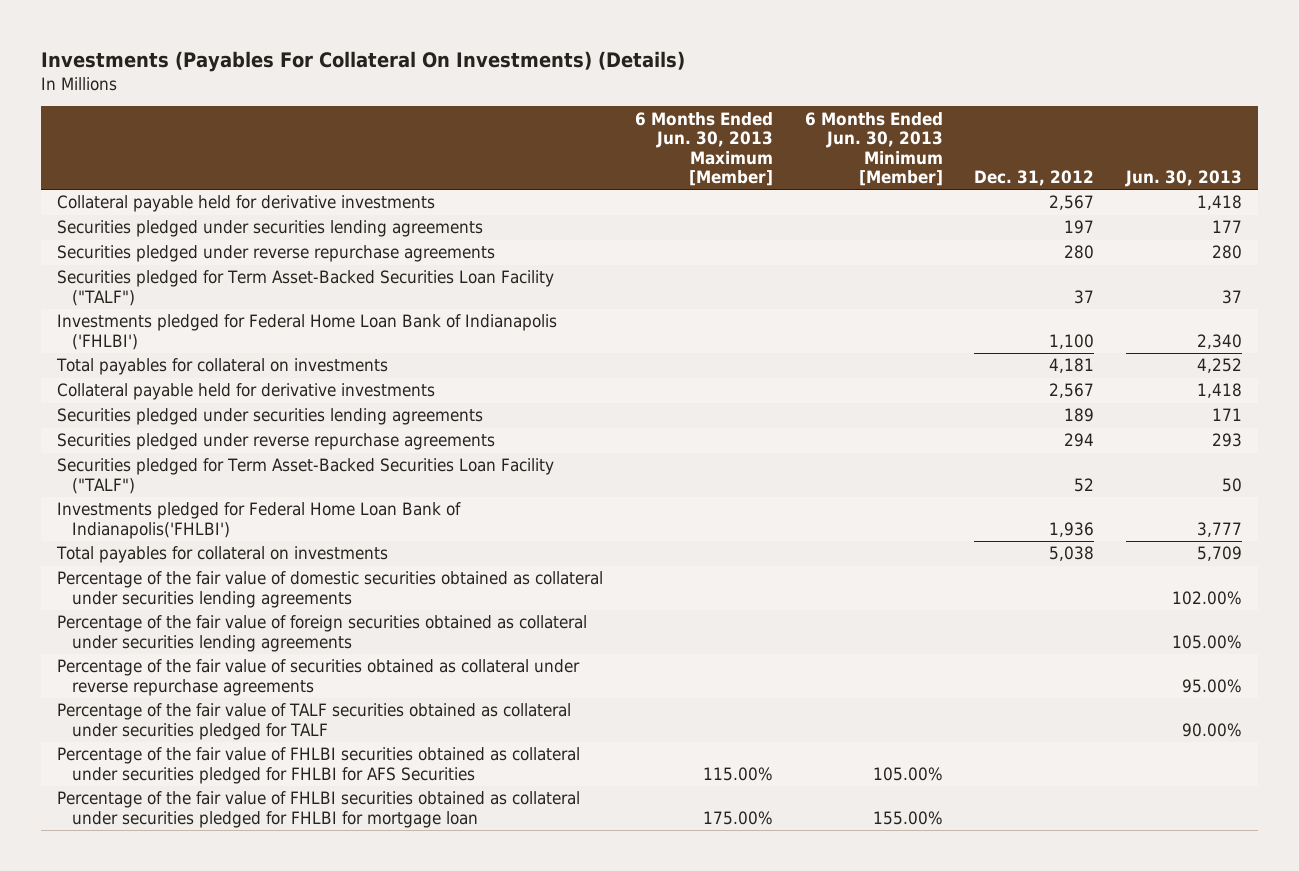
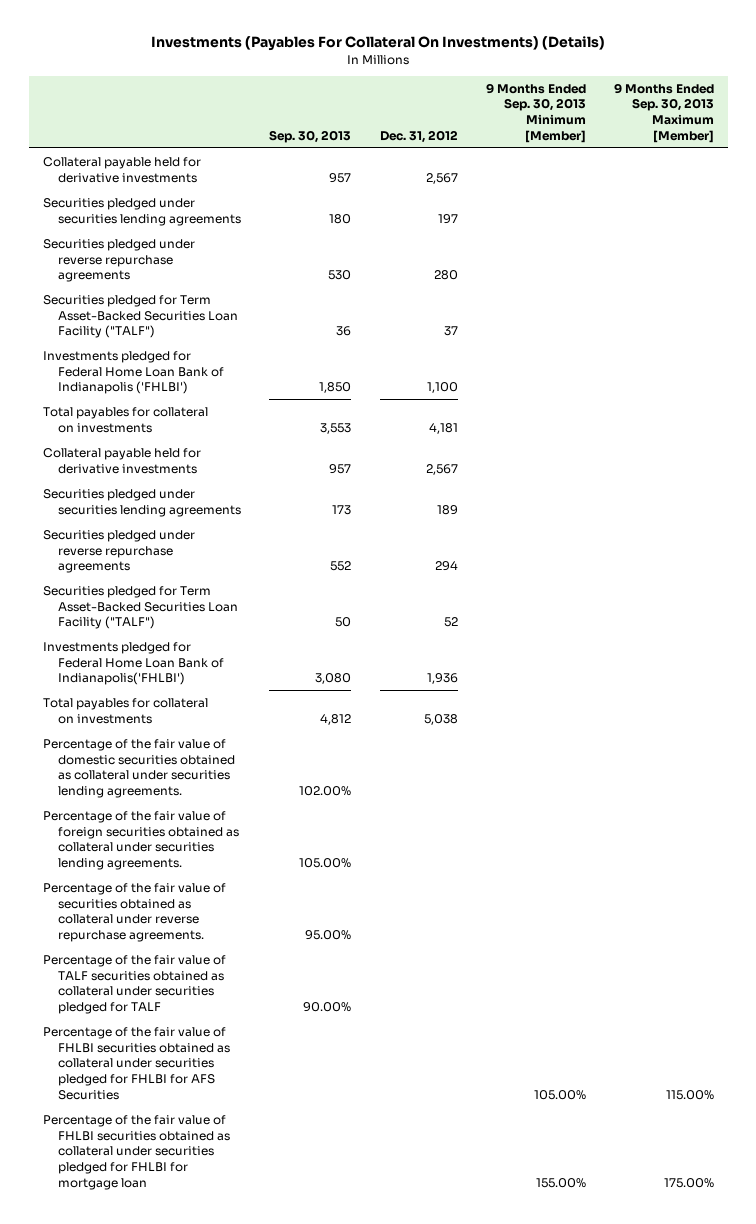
- | 6 Months Ended Jun. 30, 2013 Maximum [Member] | 6 Months Ended Jun. 30, 2013 Minimum [Member] | Dec. 31, 2012 | Jun. 30, 2013
+ | Sep. 30, 2013 | Dec. 31, 2012 | 9 Months Ended Sep. 30, 2013 Minimum [Member] | 9 Months Ended Sep. 30, 2013 Maximum [Member]
- Percentage of the fair value of domestic securities obtained as collateral under securities lending agreements | | | | 102.00%
- Percentage of the fair value of foreign securities obtained as collateral under securities lending agreements | | | | 105.00%
- Percentage of the fair value of securities obtained as collateral under reverse repurchase agreements | | | | 95.00%
+ Percentage of the fair value of domestic securities obtained as collateral under securities lending agreements. | 102.00% | | |
+ Percentage of the fair value of foreign securities obtained as collateral under securities lending agreements. | 105.00% | | |
+ Percentage of the fair value of securities obtained as collateral under reverse repurchase agreements. | 95.00% | | |

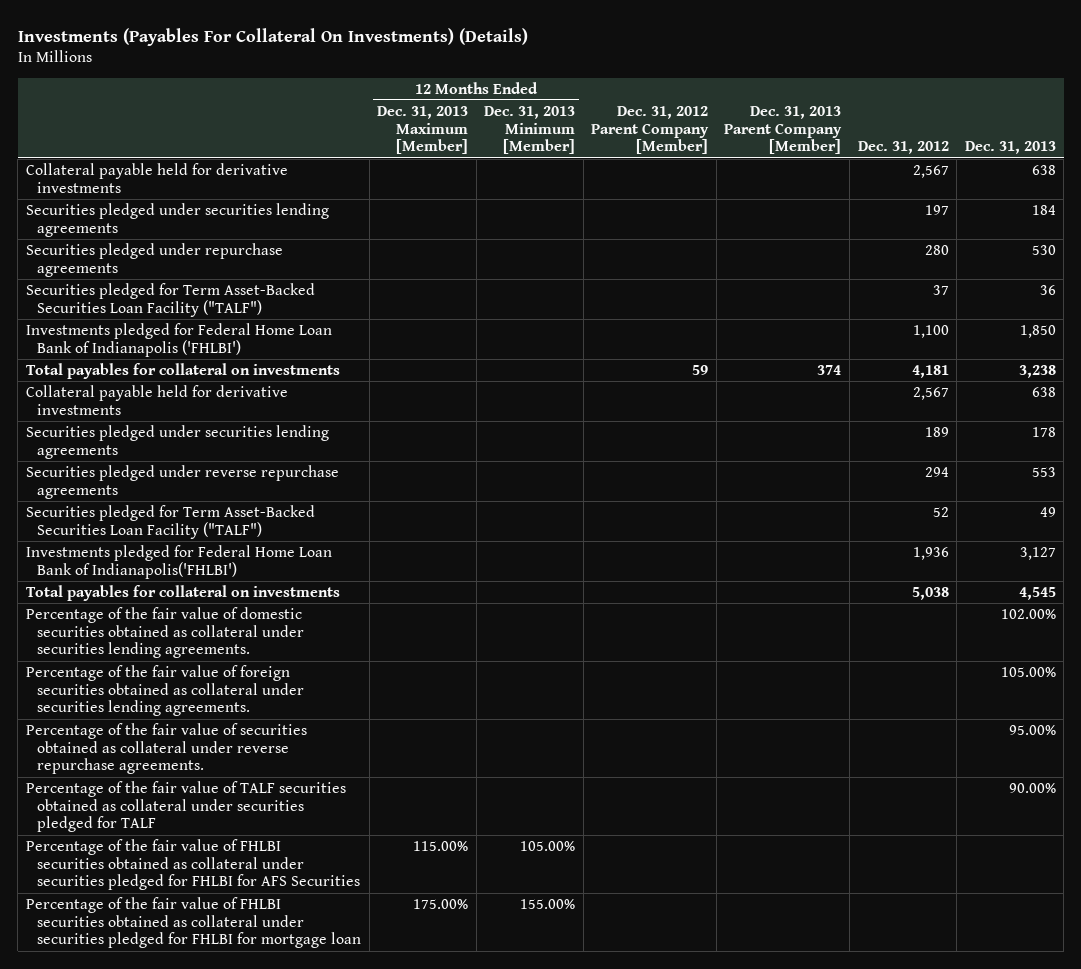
- | Sep. 30, 2013 | Dec. 31, 2012 | 9 Months Ended Sep. 30, 2013 Minimum [Member] | 9 Months Ended Sep. 30, 2013 Maximum [Member]
+ | 12 Months Ended Dec. 31, 2013 Maximum [Member] | 12 Months Ended Dec. 31, 2013 Minimum [Member] | Dec. 31, 2012 Parent Company [Member] | Dec. 31, 2013 Parent Company [Member] | Dec. 31, 2012 | Dec. 31, 2013
- Securities pledged under reverse repurchase agreements | 530 | 280 | |
+ Securities pledged under repurchase agreements | | | | | 280 | 530

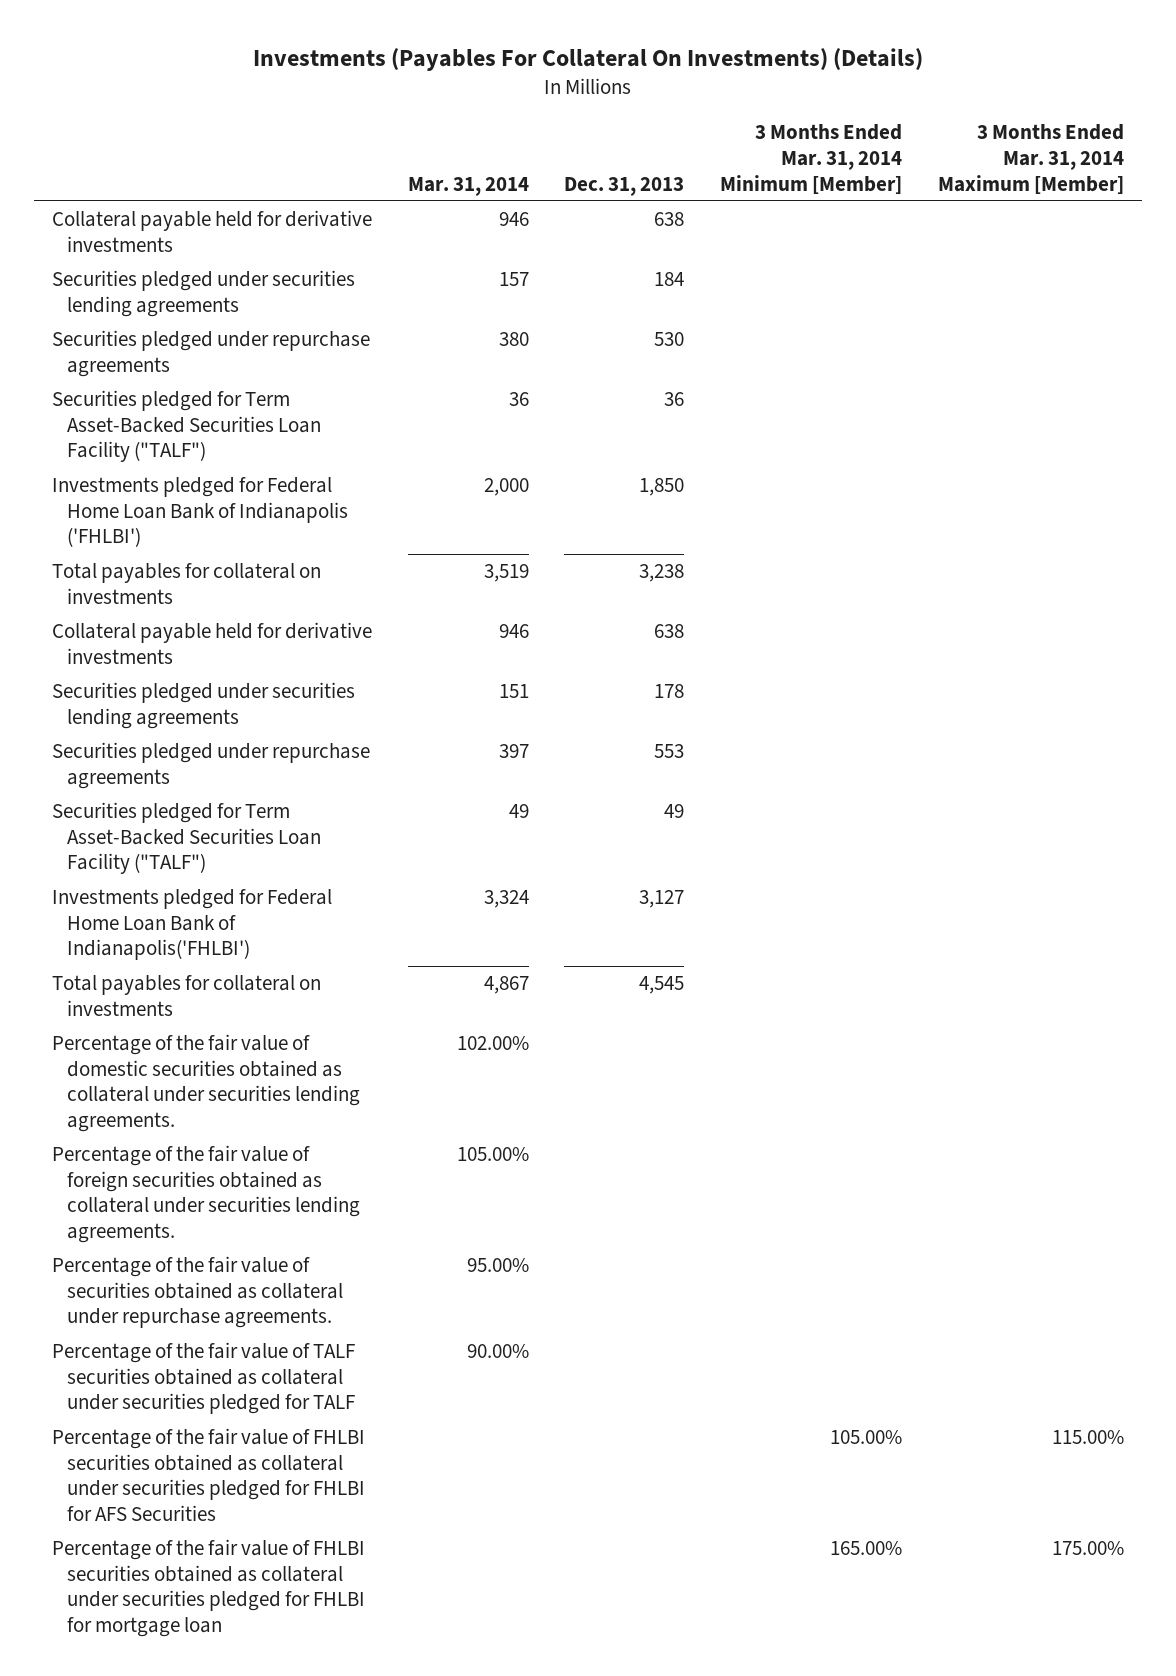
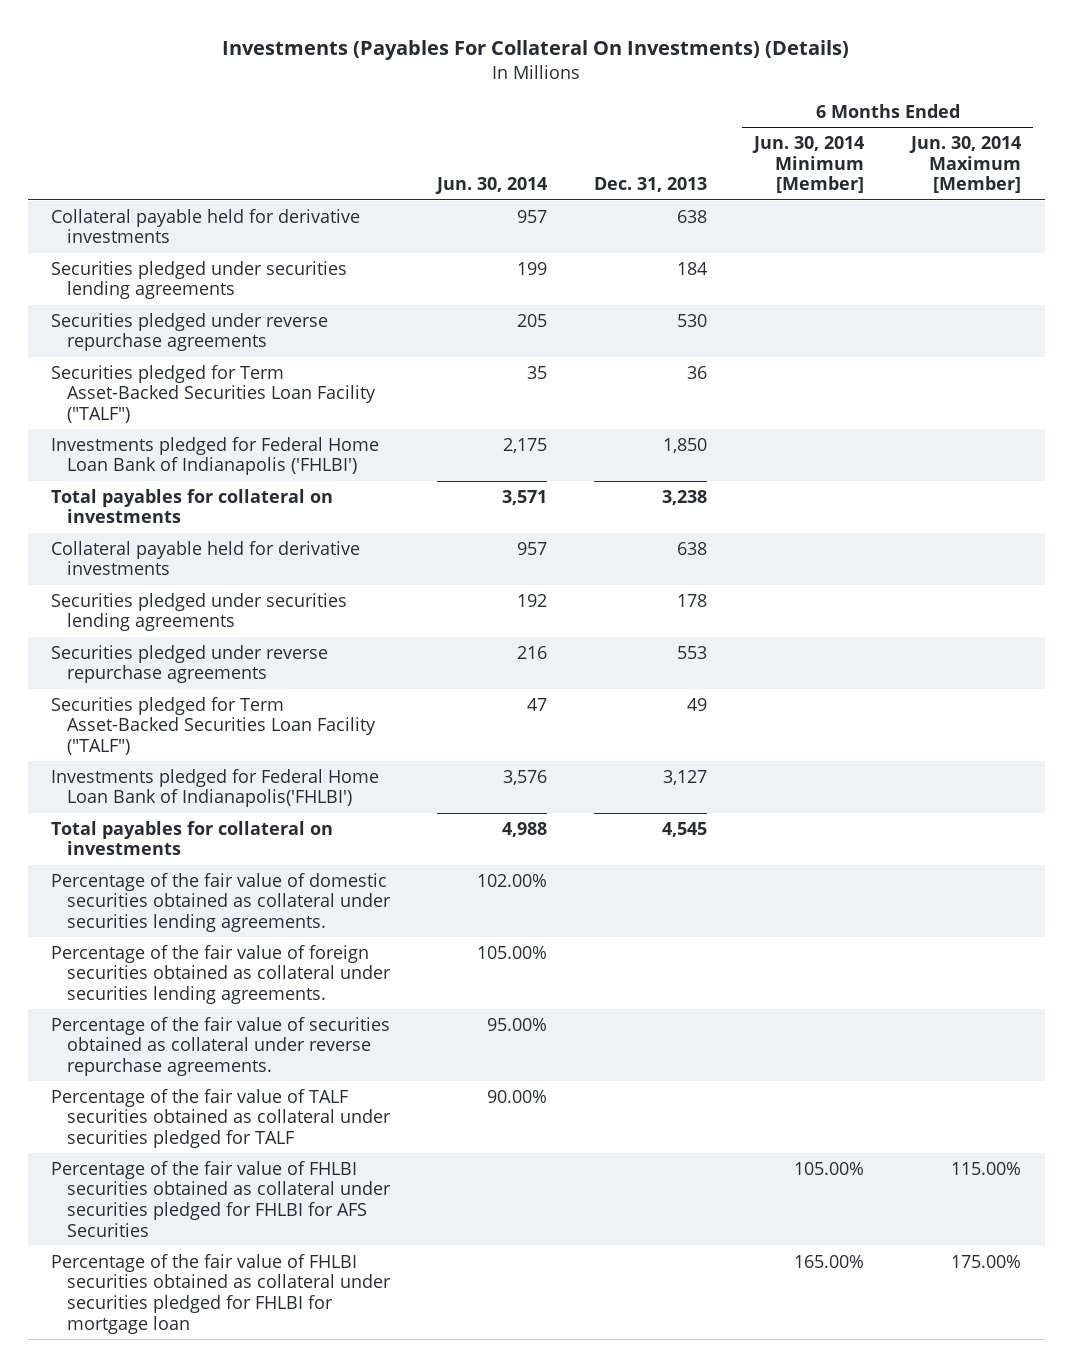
- | Mar. 31, 2014 | Dec. 31, 2013 | 3 Months Ended Mar. 31, 2014 Minimum [Member] | 3 Months Ended Mar. 31, 2014 Maximum [Member]
+ | Jun. 30, 2014 | Dec. 31, 2013 | 6 Months Ended Jun. 30, 2014 Minimum [Member] | 6 Months Ended Jun. 30, 2014 Maximum [Member]
- Securities pledged under repurchase agreements | 380 | 530 | |
+ Securities pledged under reverse repurchase agreements | 205 | 530 | |
- Securities pledged under repurchase agreements | 397 | 553 | |
+ Securities pledged under reverse repurchase agreements | 216 | 553 | |
- Percentage of the fair value of securities obtained as collateral under repurchase agreements. | 95.00% | | |
+ Percentage of the fair value of securities obtained as collateral under reverse repurchase agreements. | 95.00% | | |

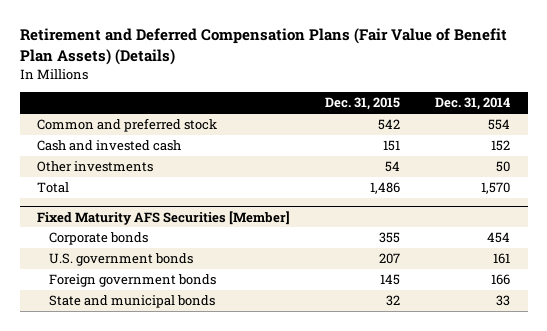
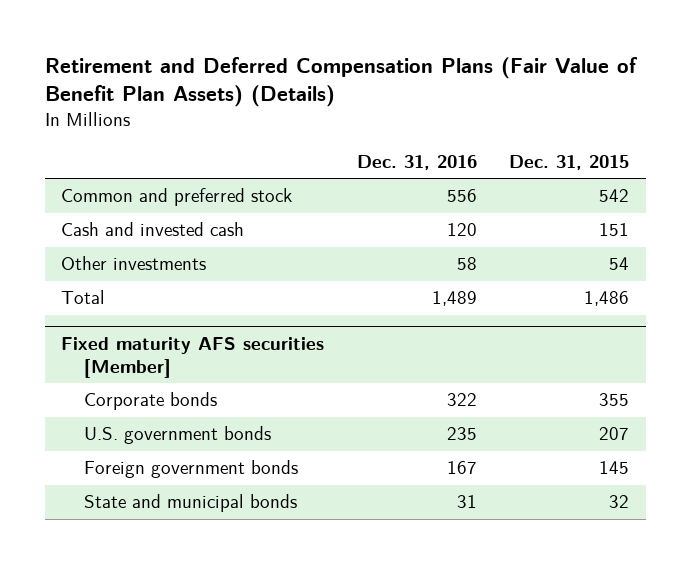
- | Dec. 31, 2015 | Dec. 31, 2014
+ | Dec. 31, 2016 | Dec. 31, 2015
- Fixed Maturity AFS Securities [Member]
+ Fixed maturity AFS securities [Member]

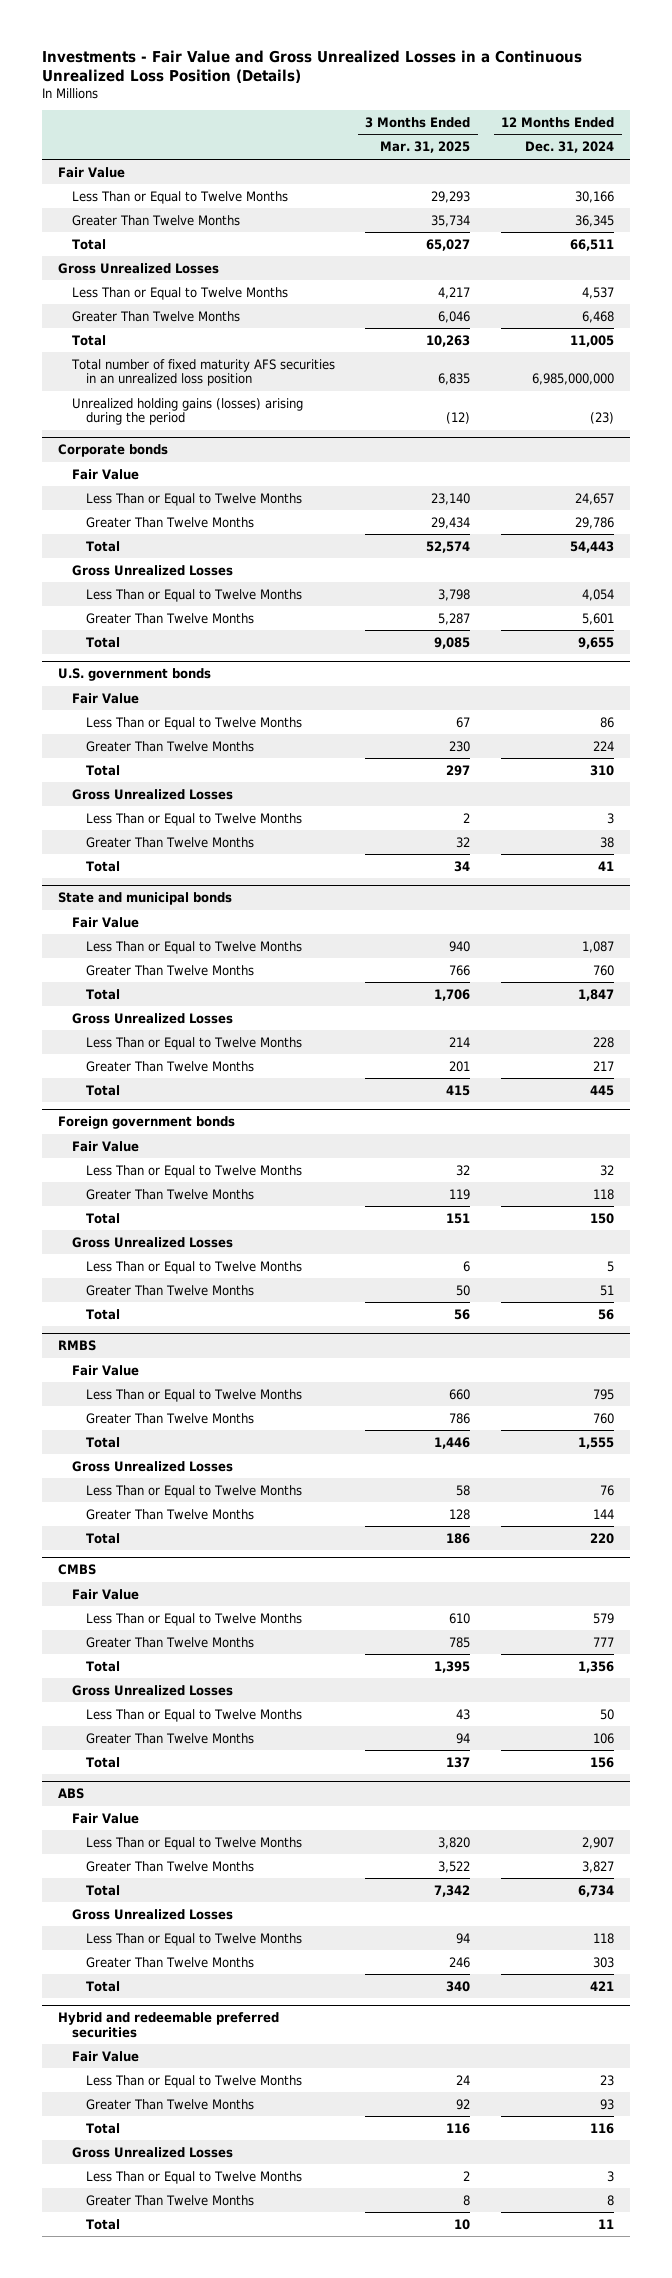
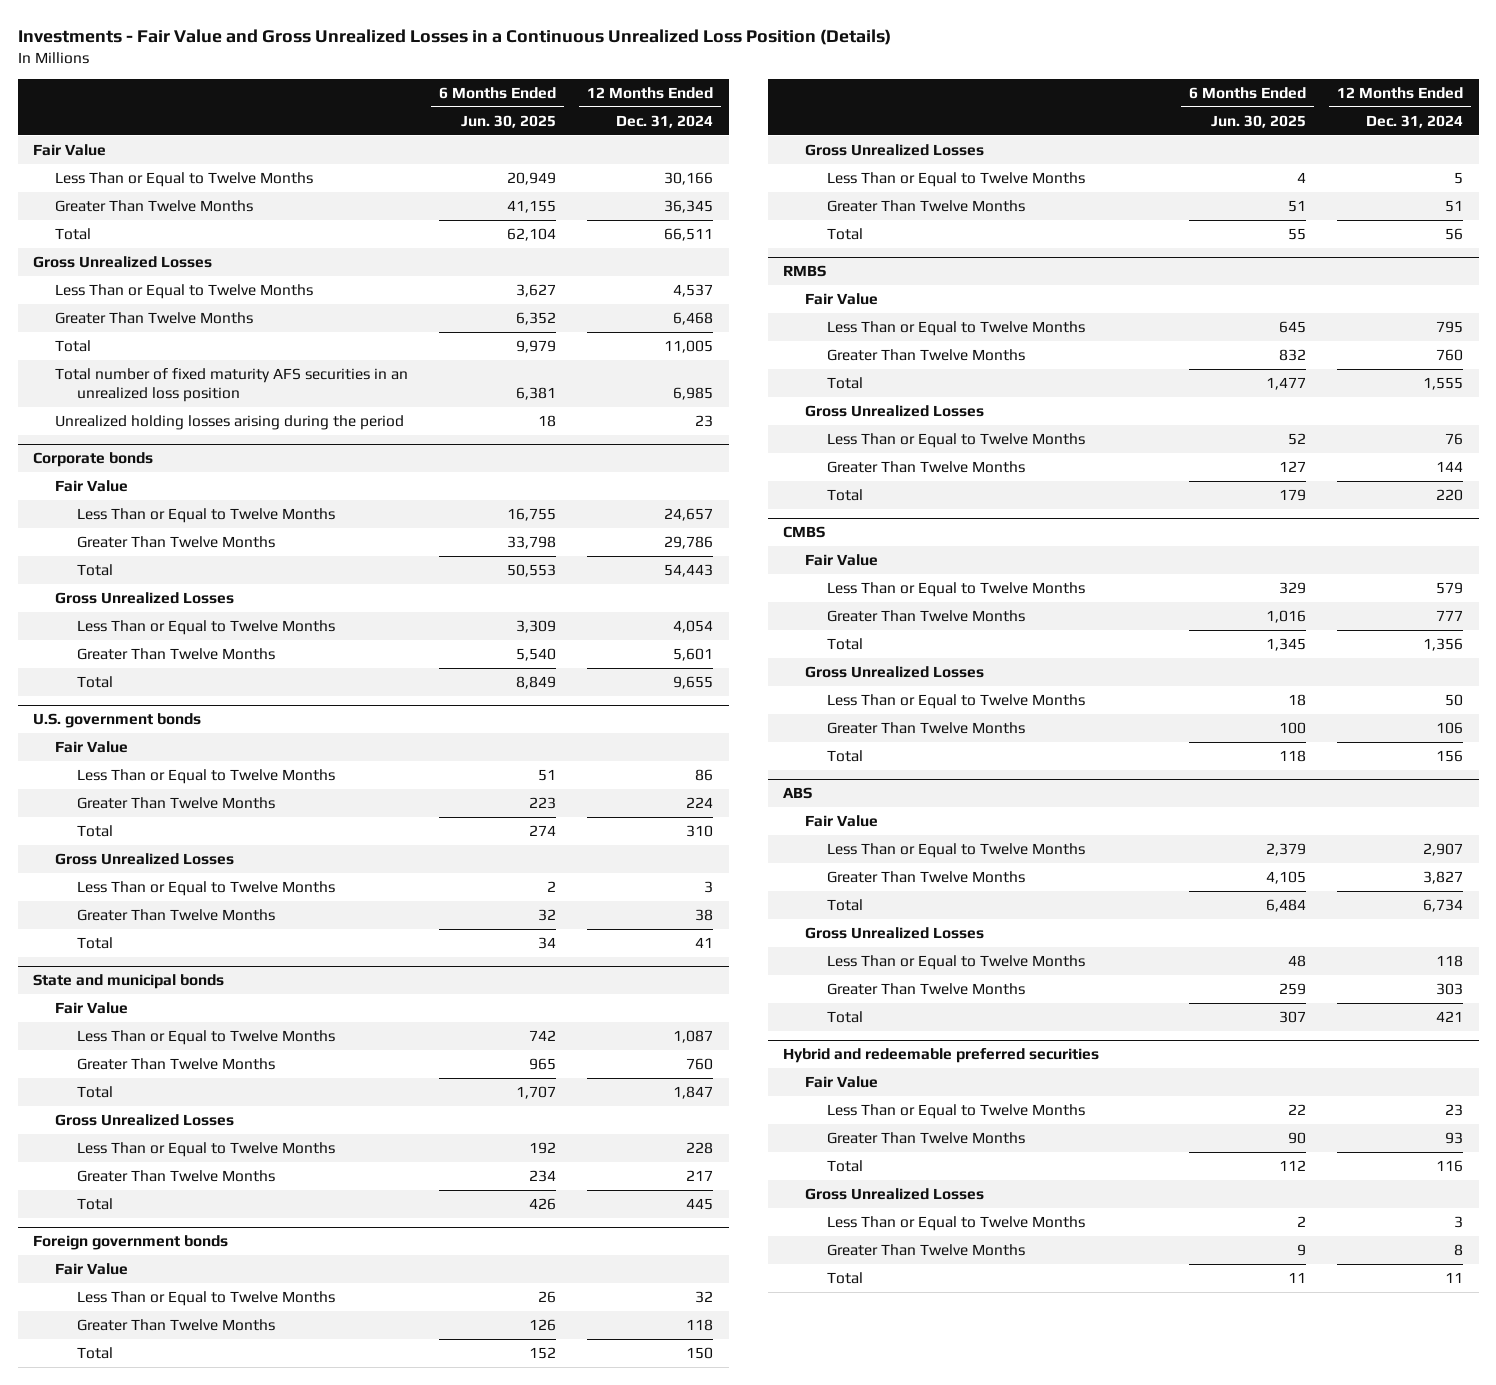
- | 3 Months Ended Mar. 31, 2025 | 12 Months Ended Dec. 31, 2024
+ | 6 Months Ended Jun. 30, 2025 | 12 Months Ended Dec. 31, 2024
- Total number of fixed maturity AFS securities in an unrealized loss position | 6,835 | 6,985,000,000
- Unrealized holding gains (losses) arising during the period | (12) | (23)
+ Total number of fixed maturity AFS securities in an unrealized loss position | 6,381 | 6,985
+ Unrealized holding losses arising during the period | 18 | 23

